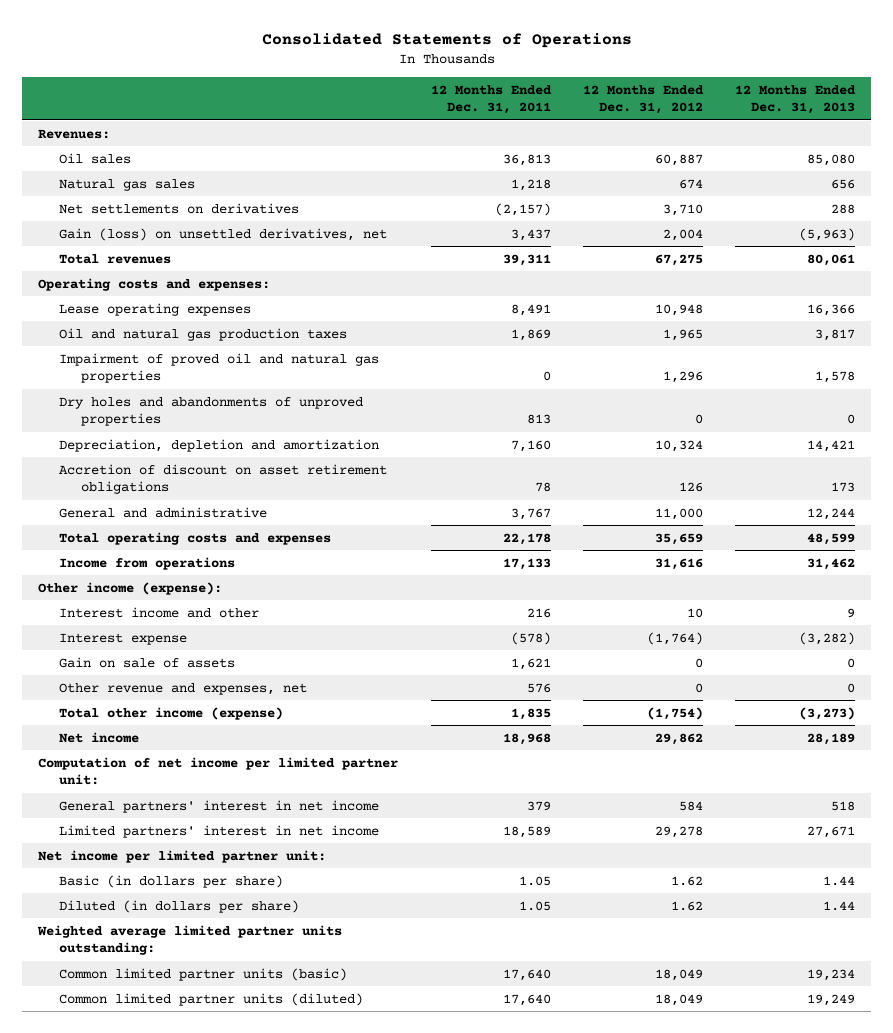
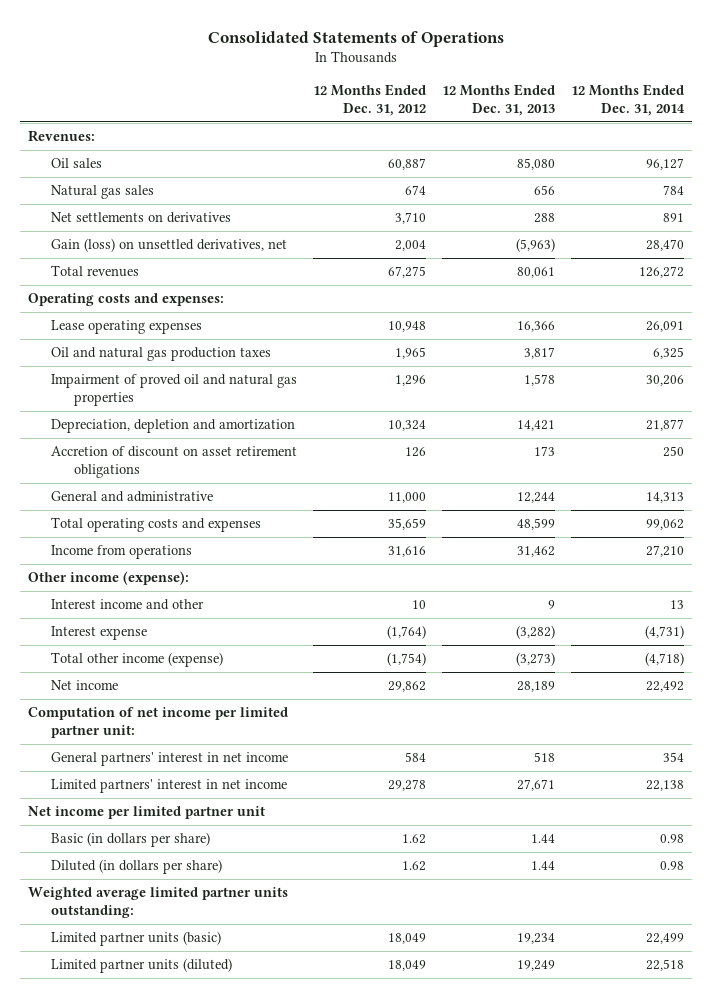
- | 12 Months Ended Dec. 31, 2011 | 12 Months Ended Dec. 31, 2012 | 12 Months Ended Dec. 31, 2013
+ | 12 Months Ended Dec. 31, 2012 | 12 Months Ended Dec. 31, 2013 | 12 Months Ended Dec. 31, 2014
- Dry holes and abandonments of unproved properties | 813 | 0 | 0
- Gain on sale of assets | 1,621 | 0 | 0
- Other revenue and expenses, net | 576 | 0 | 0
- Net income per limited partner unit:
+ Net income per limited partner unit
- Common limited partner units (basic) | 17,640 | 18,049 | 19,234
- Common limited partner units (diluted) | 17,640 | 18,049 | 19,249
+ Limited partner units (basic) | 18,049 | 19,234 | 22,499
+ Limited partner units (diluted) | 18,049 | 19,249 | 22,518

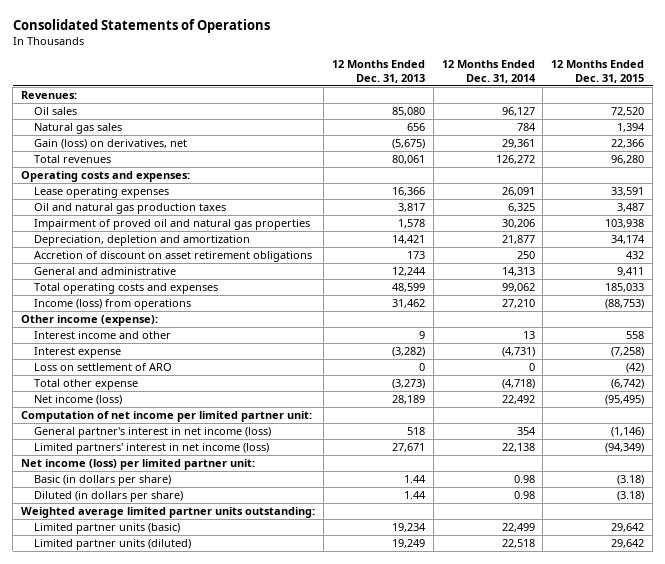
- | 12 Months Ended Dec. 31, 2012 | 12 Months Ended Dec. 31, 2013 | 12 Months Ended Dec. 31, 2014
+ | 12 Months Ended Dec. 31, 2013 | 12 Months Ended Dec. 31, 2014 | 12 Months Ended Dec. 31, 2015
- Net settlements on derivatives | 3,710 | 288 | 891
- Gain (loss) on unsettled derivatives, net | 2,004 | (5,963) | 28,470
+ Gain (loss) on derivatives, net | (5,675) | 29,361 | 22,366
- Income from operations | 31,616 | 31,462 | 27,210
+ Income (loss) from operations | 31,462 | 27,210 | (88,753)
- Total other income (expense) | (1,754) | (3,273) | (4,718)
- Net income | 29,862 | 28,189 | 22,492
+ Loss on settlement of ARO | 0 | 0 | (42)
+ Total other expense | (3,273) | (4,718) | (6,742)
+ Net income (loss) | 28,189 | 22,492 | (95,495)
- General partners' interest in net income | 584 | 518 | 354
- Limited partners' interest in net income | 29,278 | 27,671 | 22,138
- Net income per limited partner unit
+ General partner's interest in net income (loss) | 518 | 354 | (1,146)
+ Limited partners' interest in net income (loss) | 27,671 | 22,138 | (94,349)
+ Net income (loss) per limited partner unit:

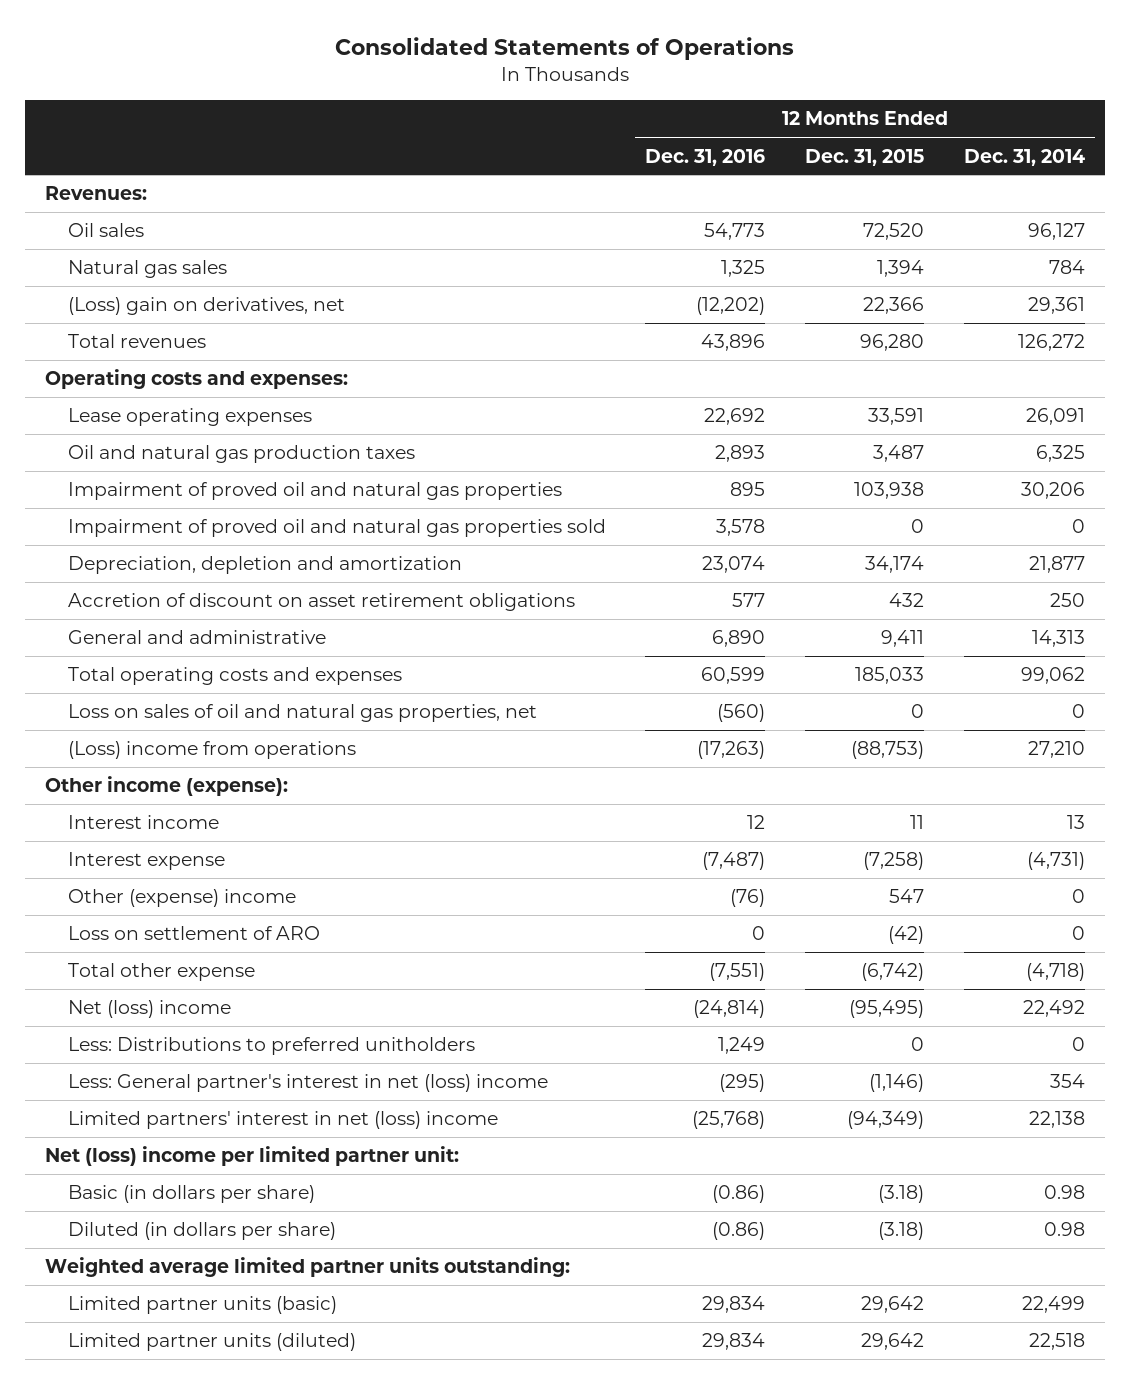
- | 12 Months Ended Dec. 31, 2013 | 12 Months Ended Dec. 31, 2014 | 12 Months Ended Dec. 31, 2015
+ | 12 Months Ended Dec. 31, 2016 | 12 Months Ended Dec. 31, 2015 | 12 Months Ended Dec. 31, 2014
- Gain (loss) on derivatives, net | (5,675) | 29,361 | 22,366
+ (Loss) gain on derivatives, net | (12,202) | 22,366 | 29,361
+ Impairment of proved oil and natural gas properties sold | 3,578 | 0 | 0
- Income (loss) from operations | 31,462 | 27,210 | (88,753)
+ Loss on sales of oil and natural gas properties, net | (560) | 0 | 0
+ (Loss) income from operations | (17,263) | (88,753) | 27,210
- Interest income and other | 9 | 13 | 558
+ Interest income | 12 | 11 | 13
+ Other (expense) income | (76) | 547 | 0
- Net income (loss) | 28,189 | 22,492 | (95,495)
- Computation of net income per limited partner unit:
- General partner's interest in net income (loss) | 518 | 354 | (1,146)
- Limited partners' interest in net income (loss) | 27,671 | 22,138 | (94,349)
- Net income (loss) per limited partner unit:
+ Net (loss) income | (24,814) | (95,495) | 22,492
+ Less: Distributions to preferred unitholders | 1,249 | 0 | 0
+ Less: General partner's interest in net (loss) income | (295) | (1,146) | 354
+ Limited partners' interest in net (loss) income | (25,768) | (94,349) | 22,138
+ Net (loss) income per limited partner unit:

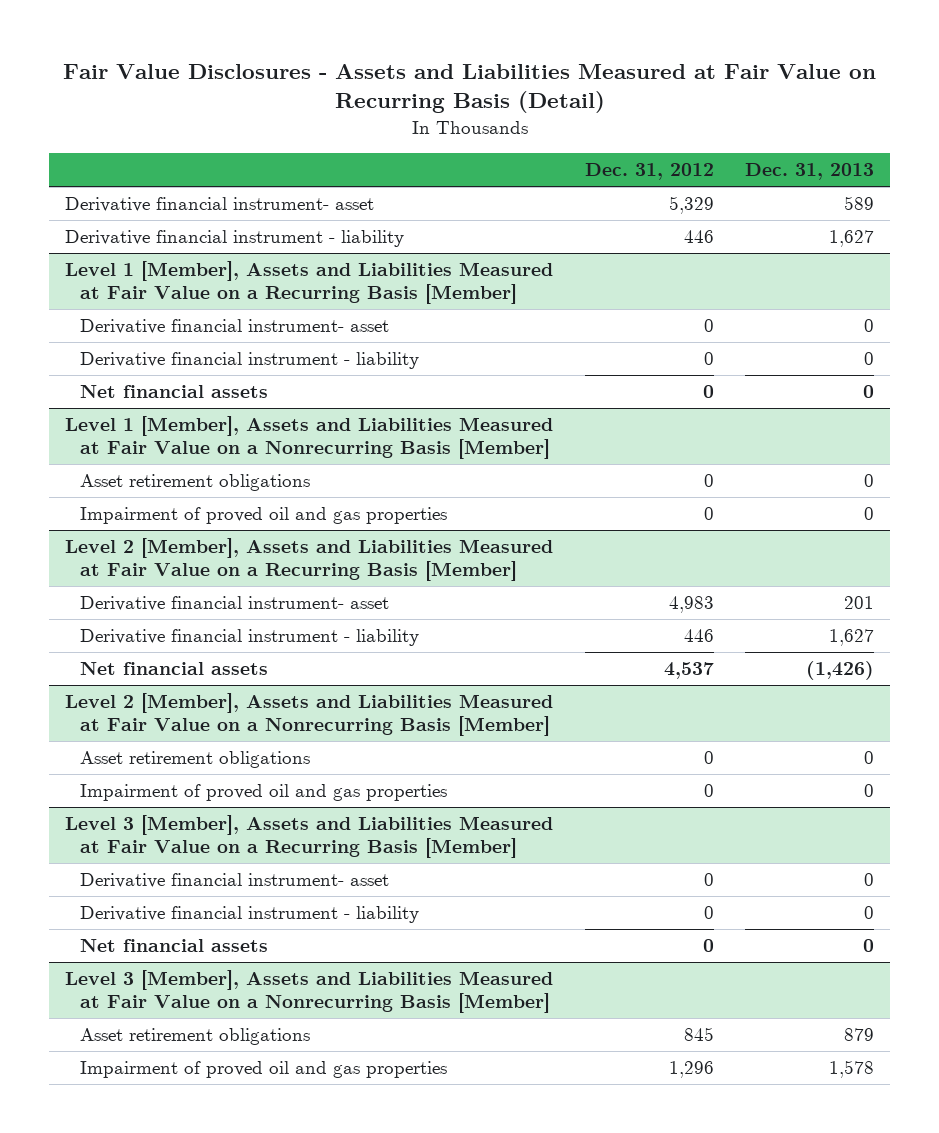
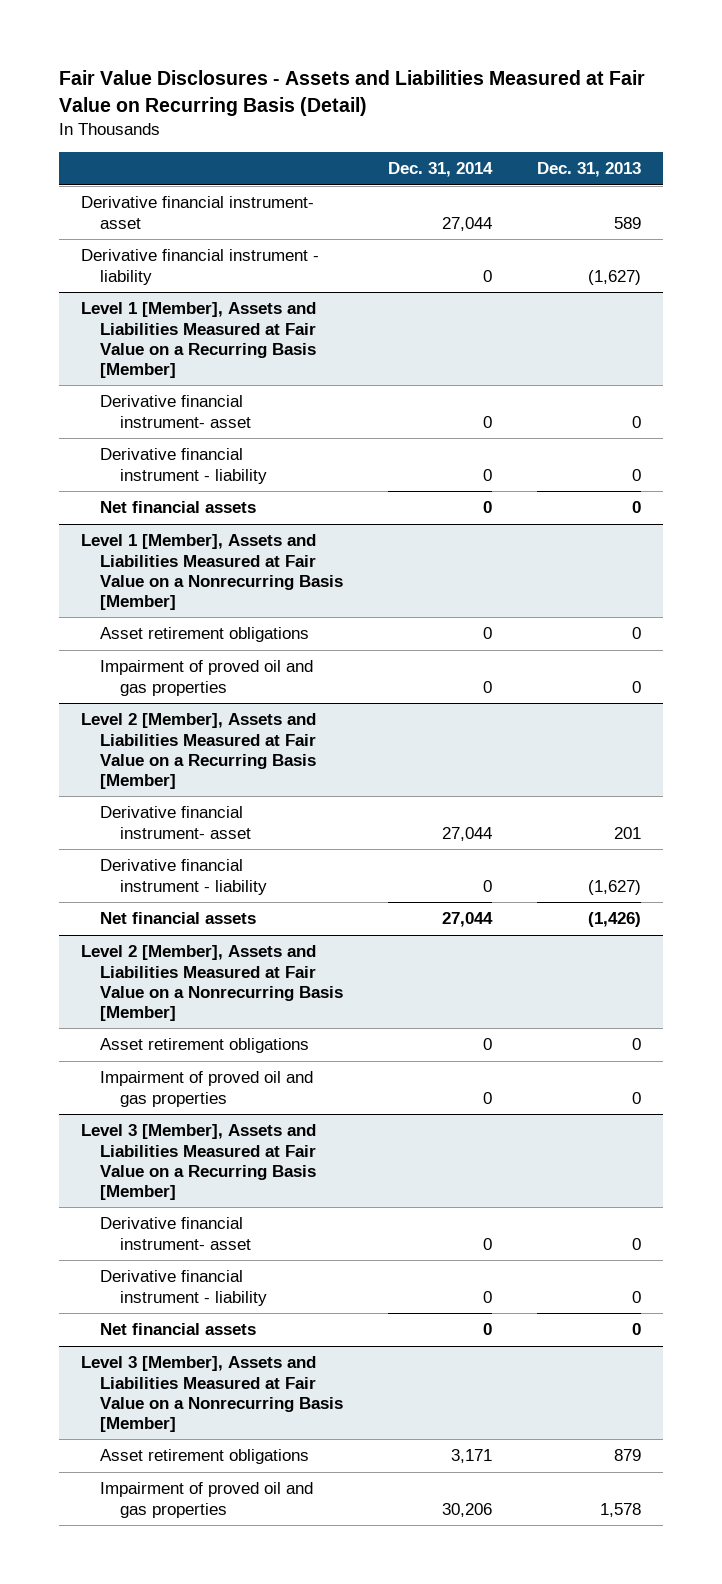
- | Dec. 31, 2012 | Dec. 31, 2013
+ | Dec. 31, 2014 | Dec. 31, 2013
- Derivative financial instrument - liability | 446 | 1,627
+ Derivative financial instrument - liability | 0 | (1,627)
@ Level 2 [Member], Assets and Liabilities Measured at Fair Value on a Recurring Basis [Member]
- Derivative financial instrument - liability | 446 | 1,627
+ Derivative financial instrument - liability | 0 | (1,627)

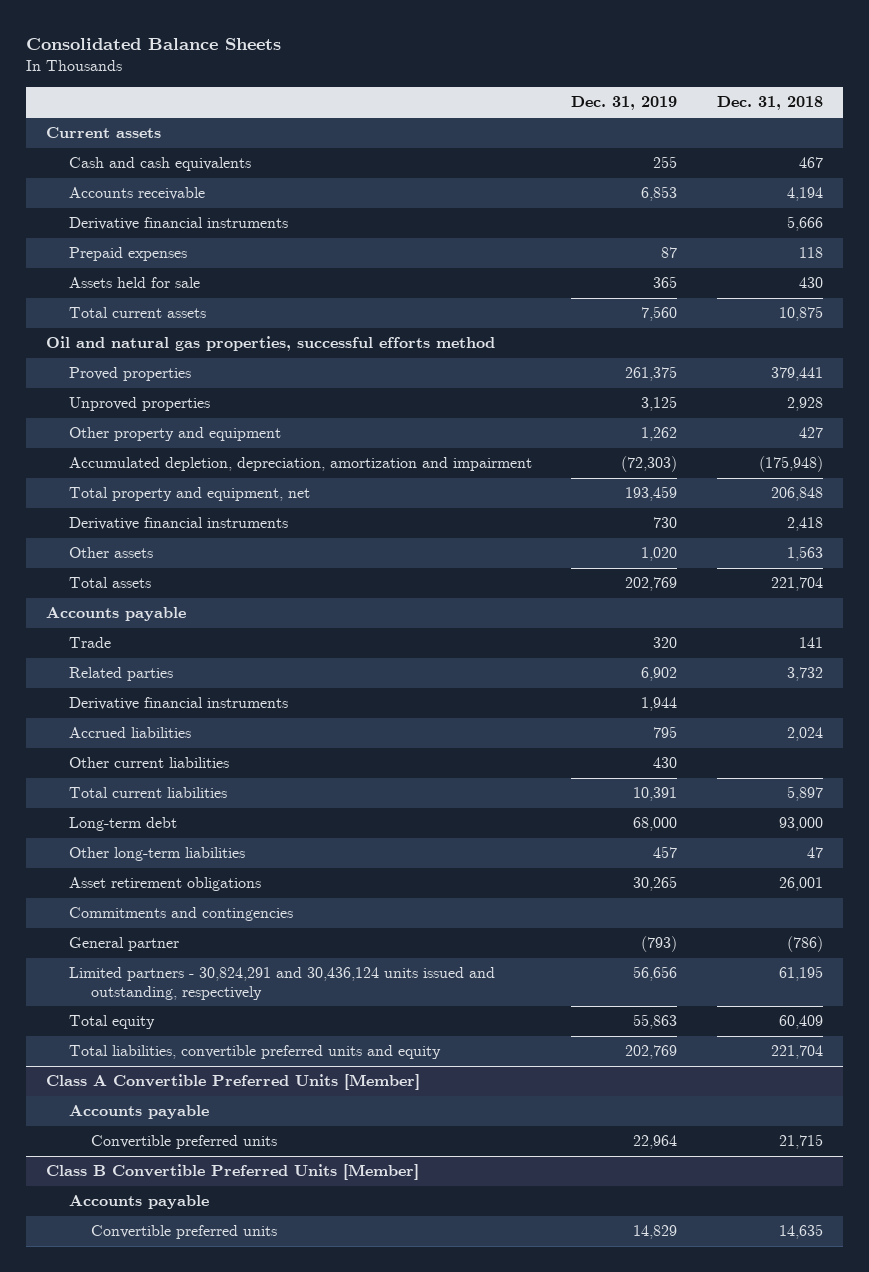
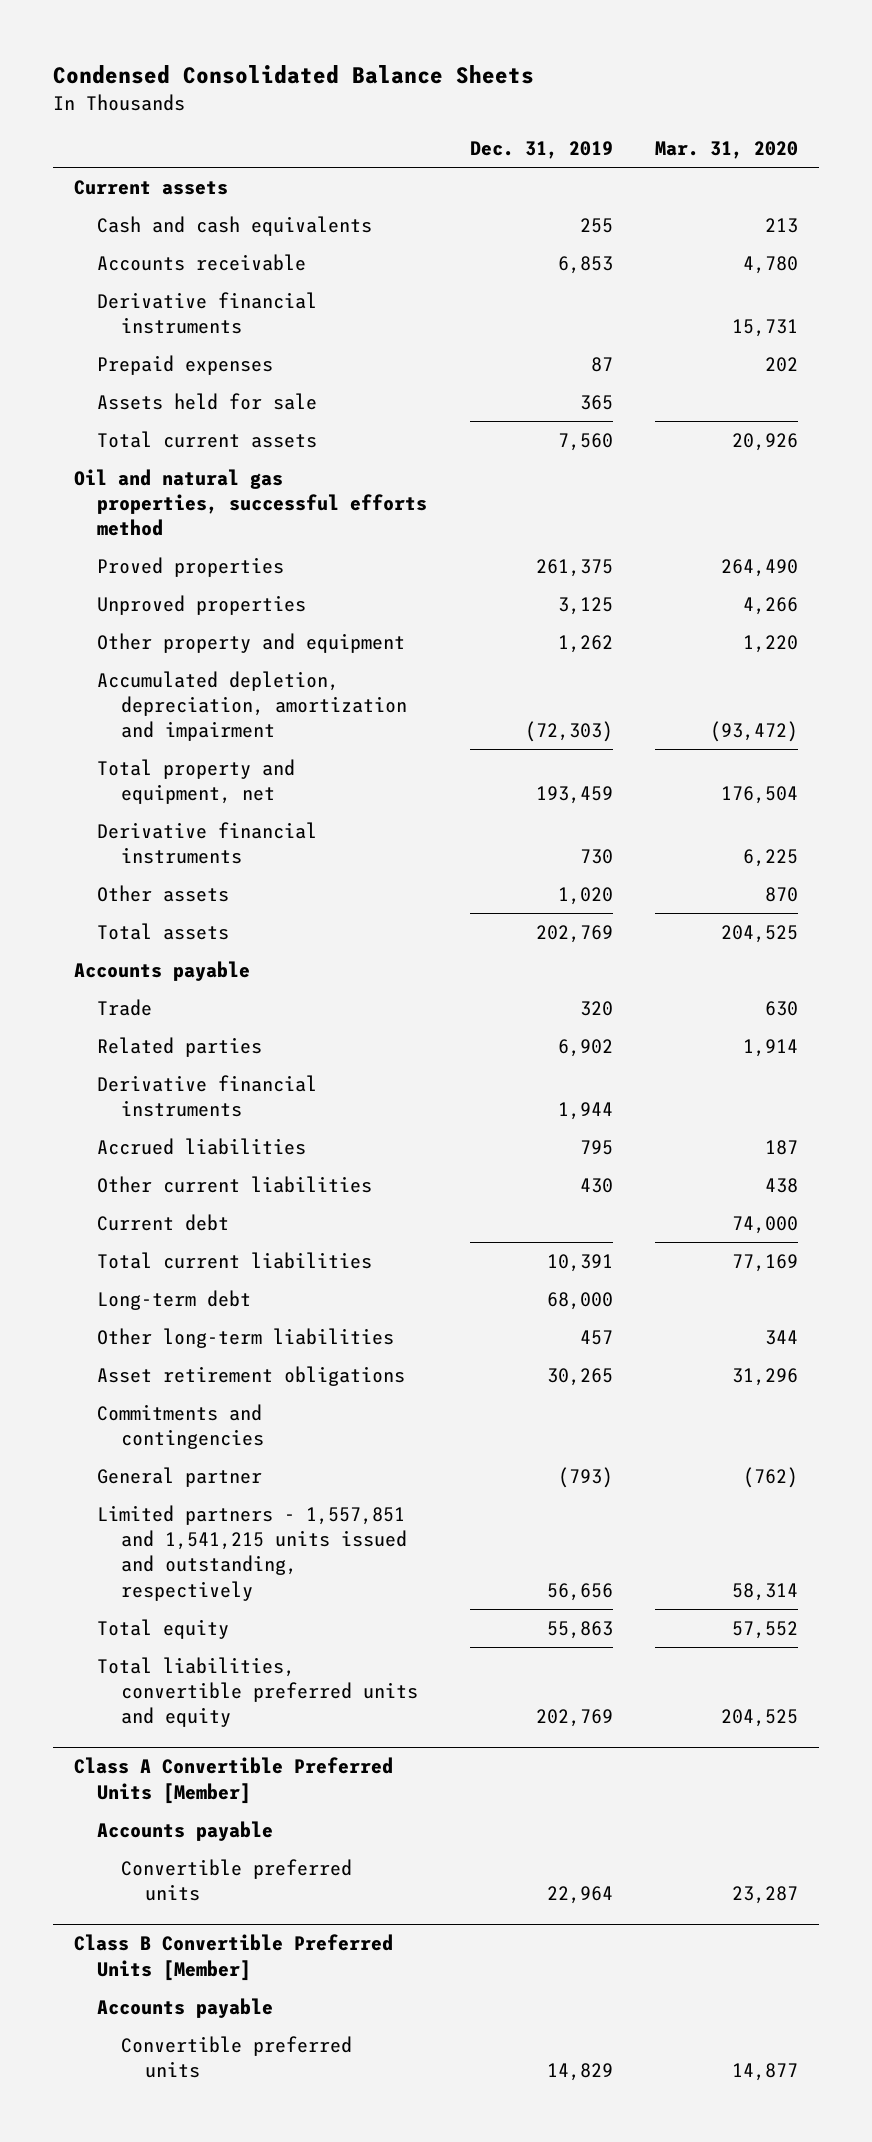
- Consolidated Balance Sheets
+ Condensed Consolidated Balance Sheets
- | Dec. 31, 2019 | Dec. 31, 2018
+ | Dec. 31, 2019 | Mar. 31, 2020
+ Current debt | | 74,000
- Limited partners - 30,824,291 and 30,436,124 units issued and outstanding, respectively | 56,656 | 61,195
+ Limited partners - 1,557,851 and 1,541,215 units issued and outstanding, respectively | 56,656 | 58,314

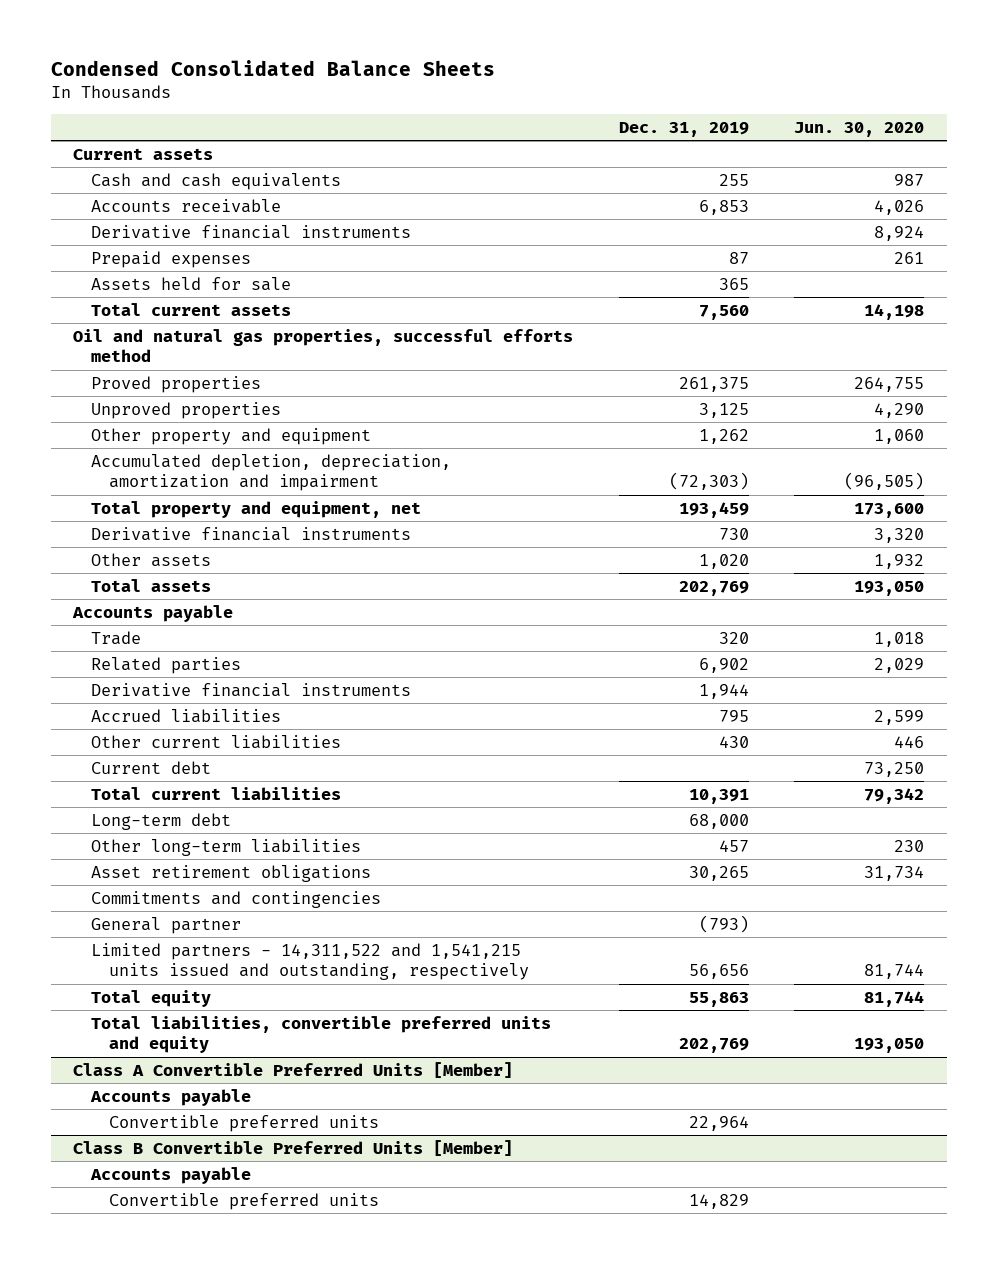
- | Dec. 31, 2019 | Mar. 31, 2020
+ | Dec. 31, 2019 | Jun. 30, 2020
- Limited partners - 1,557,851 and 1,541,215 units issued and outstanding, respectively | 56,656 | 58,314
+ Limited partners - 14,311,522 and 1,541,215 units issued and outstanding, respectively | 56,656 | 81,744

